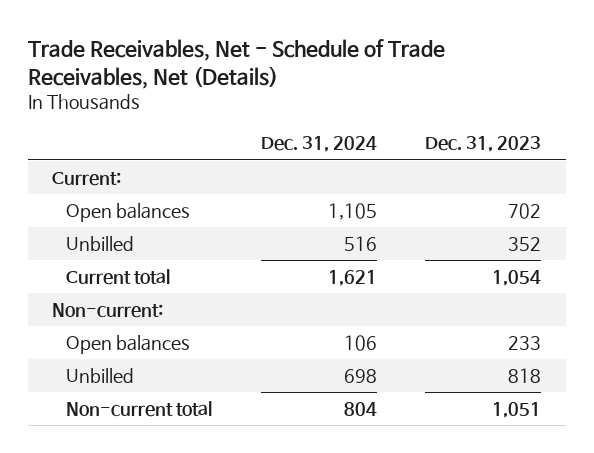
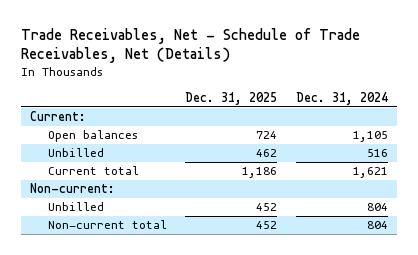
- | Dec. 31, 2024 | Dec. 31, 2023
+ | Dec. 31, 2025 | Dec. 31, 2024
- Open balances | 106 | 233
- Unbilled | 698 | 818
+ Unbilled | 452 | 804

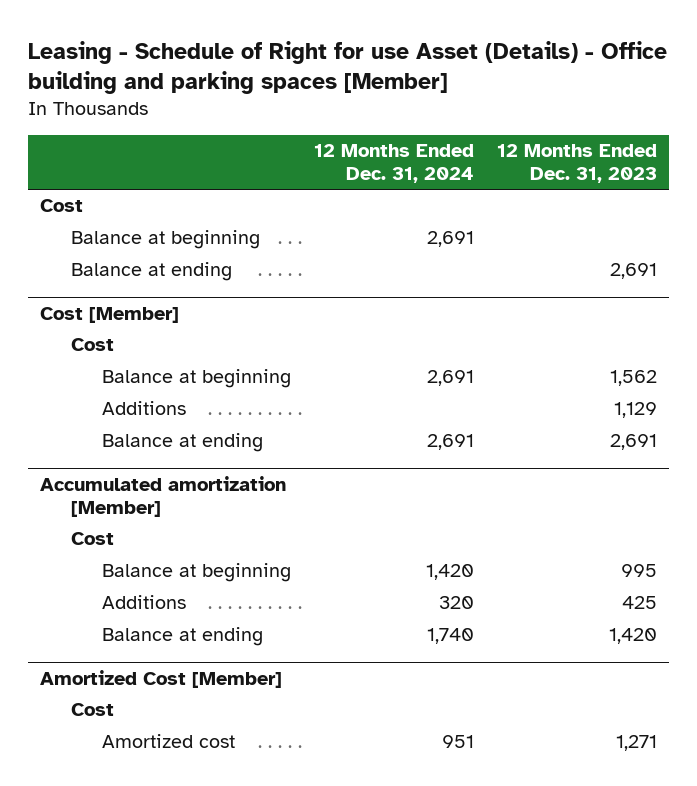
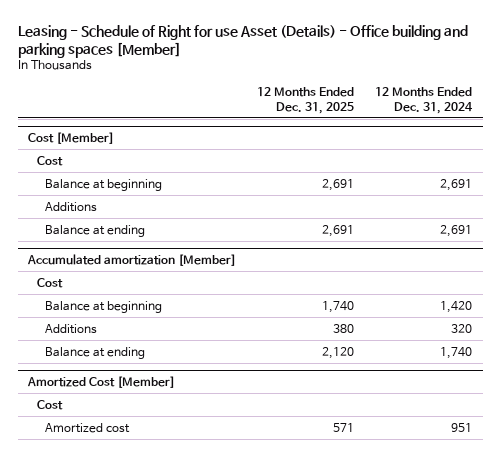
- | 12 Months Ended Dec. 31, 2024 | 12 Months Ended Dec. 31, 2023
+ | 12 Months Ended Dec. 31, 2025 | 12 Months Ended Dec. 31, 2024
- Cost
- Balance at beginning | 2,691 |
- Balance at ending | | 2,691

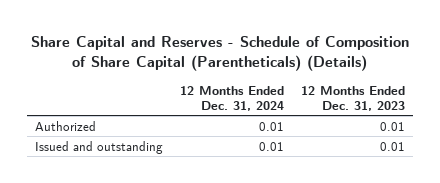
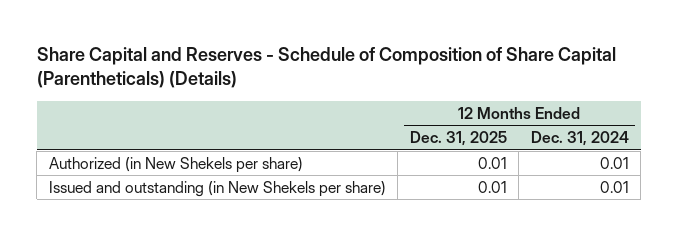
- | 12 Months Ended Dec. 31, 2024 | 12 Months Ended Dec. 31, 2023
+ | 12 Months Ended Dec. 31, 2025 | 12 Months Ended Dec. 31, 2024
- Authorized | 0.01 | 0.01
- Issued and outstanding | 0.01 | 0.01
+ Authorized (in New Shekels per share) | 0.01 | 0.01
+ Issued and outstanding (in New Shekels per share) | 0.01 | 0.01

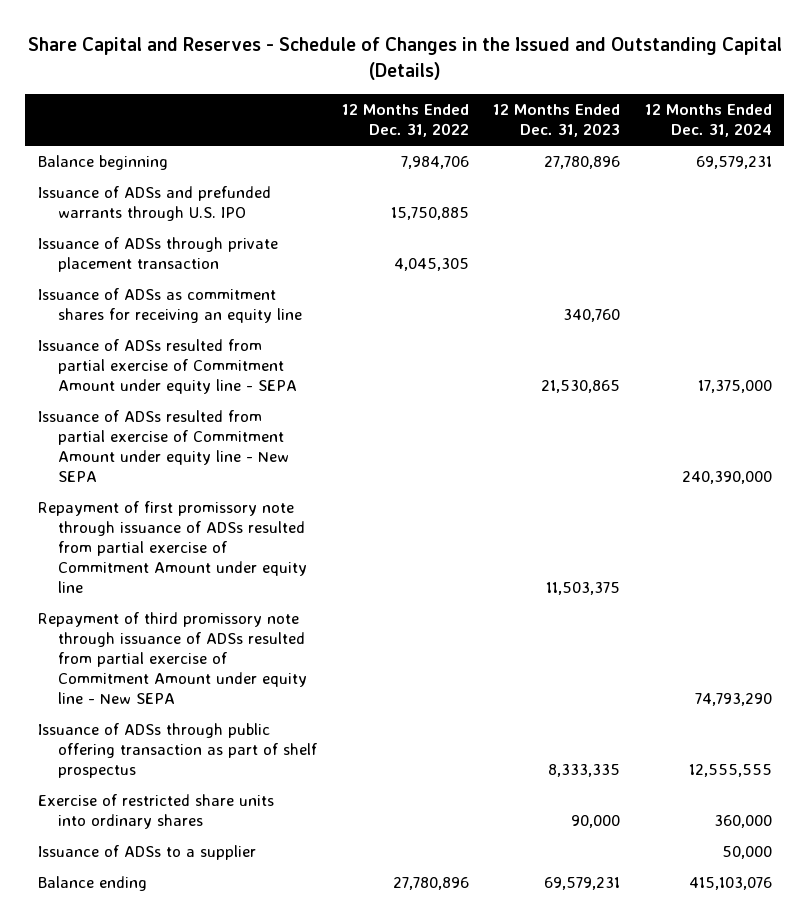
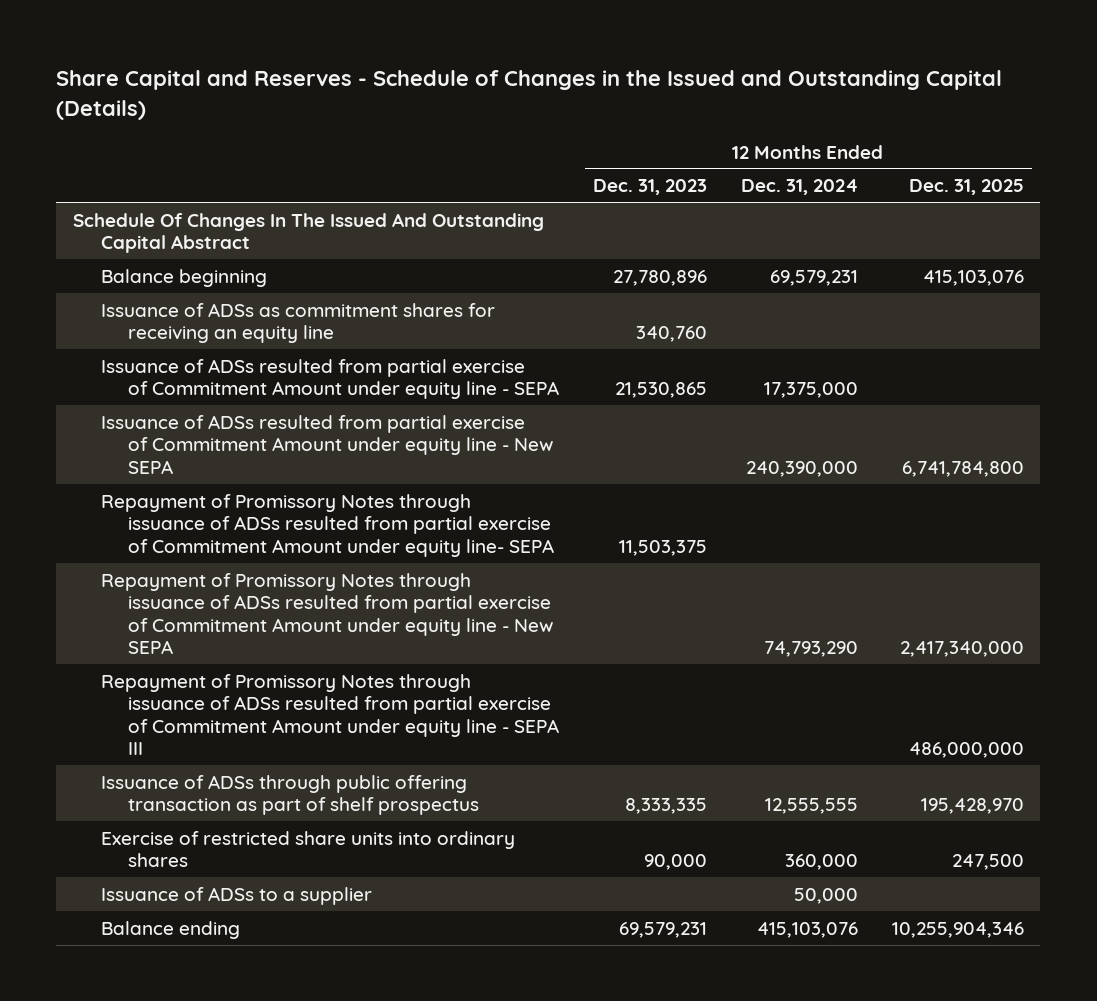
- | 12 Months Ended Dec. 31, 2022 | 12 Months Ended Dec. 31, 2023 | 12 Months Ended Dec. 31, 2024
+ | 12 Months Ended Dec. 31, 2023 | 12 Months Ended Dec. 31, 2024 | 12 Months Ended Dec. 31, 2025
+ Schedule Of Changes In The Issued And Outstanding Capital Abstract
- Issuance of ADSs and prefunded warrants through U.S. IPO | 15,750,885 | |
- Issuance of ADSs through private placement transaction | 4,045,305 | |
- Repayment of first promissory note through issuance of ADSs resulted from partial exercise of Commitment Amount under equity line | | 11,503,375 |
- Repayment of third promissory note through issuance of ADSs resulted from partial exercise of Commitment Amount under equity line - New SEPA | | | 74,793,290
+ Repayment of Promissory Notes through issuance of ADSs resulted from partial exercise of Commitment Amount under equity line- SEPA | 11,503,375 | |
+ Repayment of Promissory Notes through issuance of ADSs resulted from partial exercise of Commitment Amount under equity line - New SEPA | | 74,793,290 | 2,417,340,000
+ Repayment of Promissory Notes through issuance of ADSs resulted from partial exercise of Commitment Amount under equity line - SEPA III | | | 486,000,000

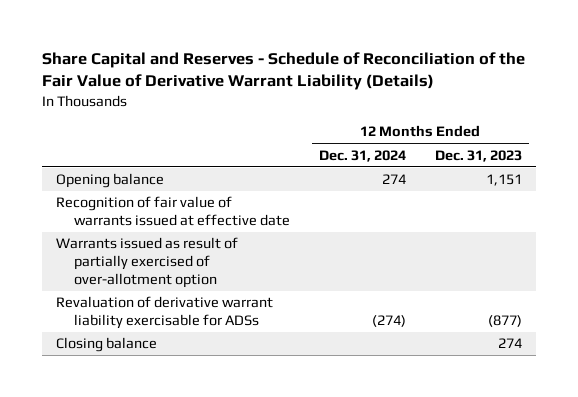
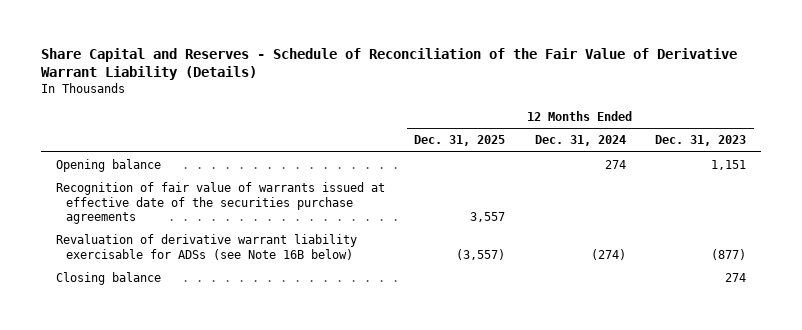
- | 12 Months Ended Dec. 31, 2024 | 12 Months Ended Dec. 31, 2023
+ | 12 Months Ended Dec. 31, 2025 | 12 Months Ended Dec. 31, 2024 | 12 Months Ended Dec. 31, 2023
- Recognition of fair value of warrants issued at effective date
- Warrants issued as result of partially exercised of over-allotment option
- Revaluation of derivative warrant liability exercisable for ADSs | (274) | (877)
+ Recognition of fair value of warrants issued at effective date of the securities purchase agreements | 3,557 | |
+ Revaluation of derivative warrant liability exercisable for ADSs (see Note 16B below) | (3,557) | (274) | (877)

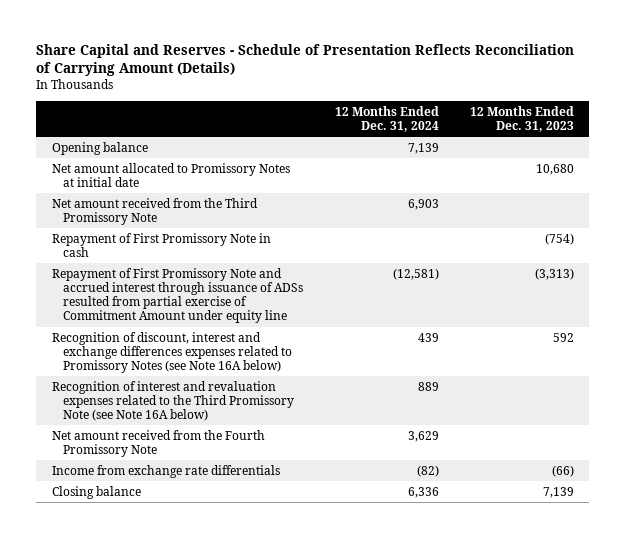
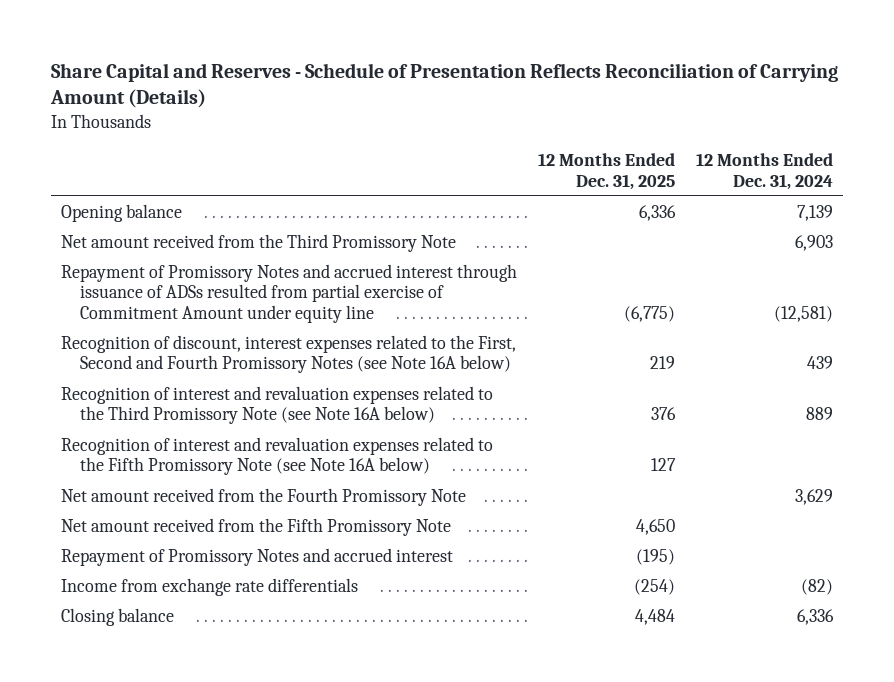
- | 12 Months Ended Dec. 31, 2024 | 12 Months Ended Dec. 31, 2023
+ | 12 Months Ended Dec. 31, 2025 | 12 Months Ended Dec. 31, 2024
- Net amount allocated to Promissory Notes at initial date | | 10,680
- Repayment of First Promissory Note in cash | | (754)
- Repayment of First Promissory Note and accrued interest through issuance of ADSs resulted from partial exercise of Commitment Amount under equity line | (12,581) | (3,313)
- Recognition of discount, interest and exchange differences expenses related to Promissory Notes (see Note 16A below) | 439 | 592
+ Repayment of Promissory Notes and accrued interest through issuance of ADSs resulted from partial exercise of Commitment Amount under equity line | (6,775) | (12,581)
+ Recognition of discount, interest expenses related to the First, Second and Fourth Promissory Notes (see Note 16A below) | 219 | 439
+ Recognition of interest and revaluation expenses related to the Fifth Promissory Note (see Note 16A below) | 127 |
+ Net amount received from the Fifth Promissory Note | 4,650 |
+ Repayment of Promissory Notes and accrued interest | (195) |

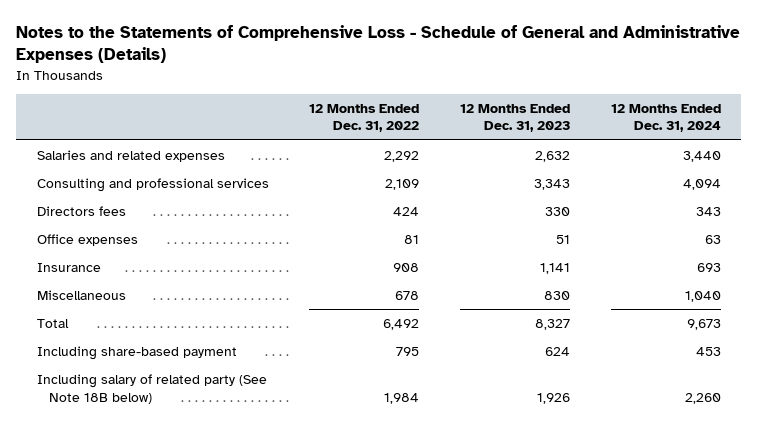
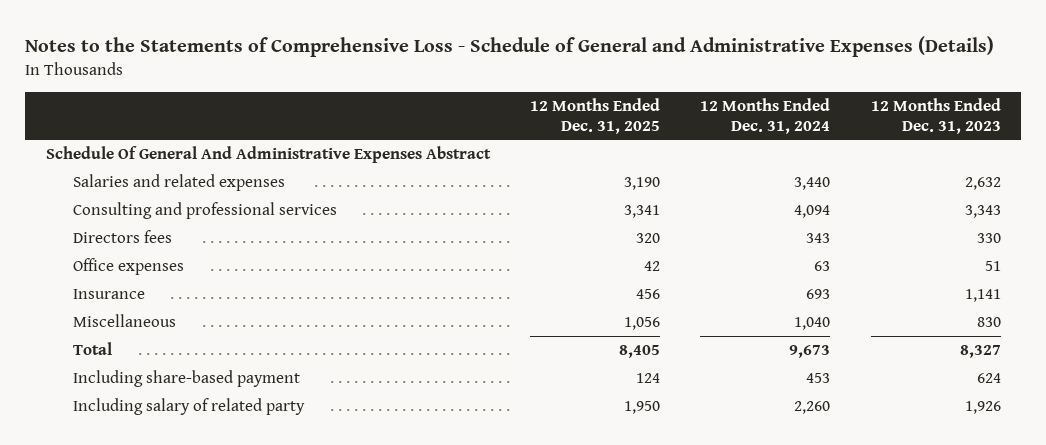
- | 12 Months Ended Dec. 31, 2022 | 12 Months Ended Dec. 31, 2023 | 12 Months Ended Dec. 31, 2024
+ | 12 Months Ended Dec. 31, 2025 | 12 Months Ended Dec. 31, 2024 | 12 Months Ended Dec. 31, 2023
+ Schedule Of General And Administrative Expenses Abstract
- Including salary of related party (See Note 18B below) | 1,984 | 1,926 | 2,260
+ Including salary of related party | 1,950 | 2,260 | 1,926

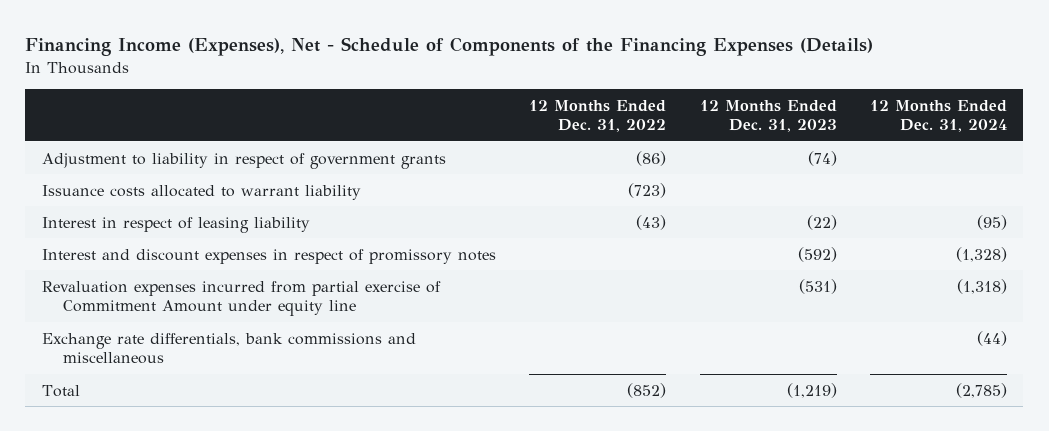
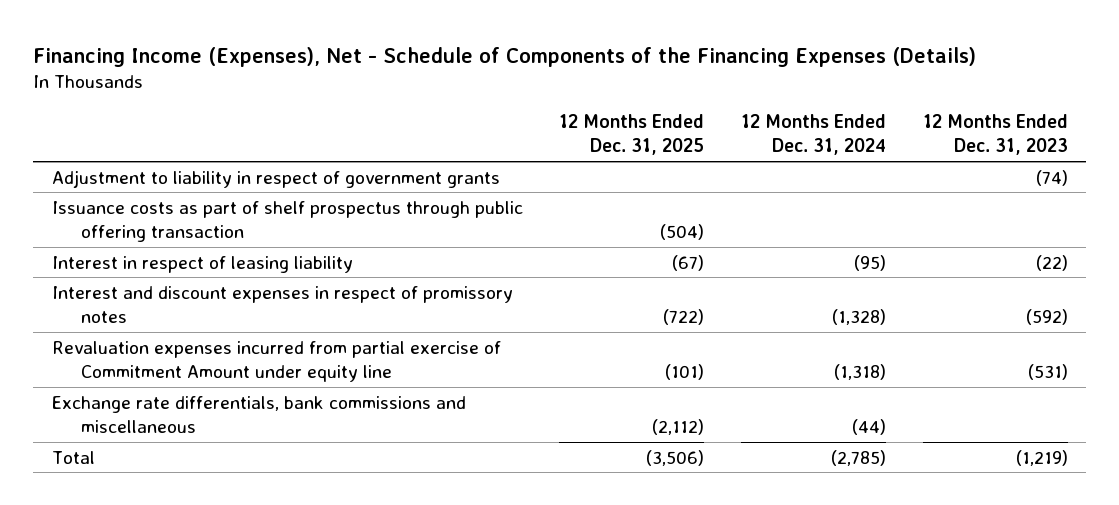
- | 12 Months Ended Dec. 31, 2022 | 12 Months Ended Dec. 31, 2023 | 12 Months Ended Dec. 31, 2024
+ | 12 Months Ended Dec. 31, 2025 | 12 Months Ended Dec. 31, 2024 | 12 Months Ended Dec. 31, 2023
- Issuance costs allocated to warrant liability | (723) | |
+ Issuance costs as part of shelf prospectus through public offering transaction | (504) | |

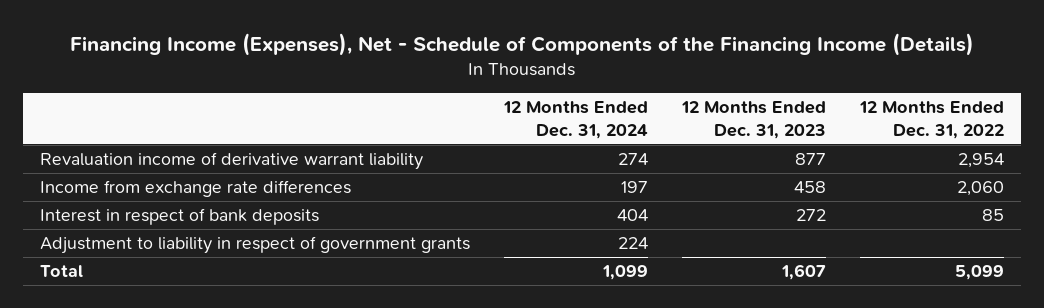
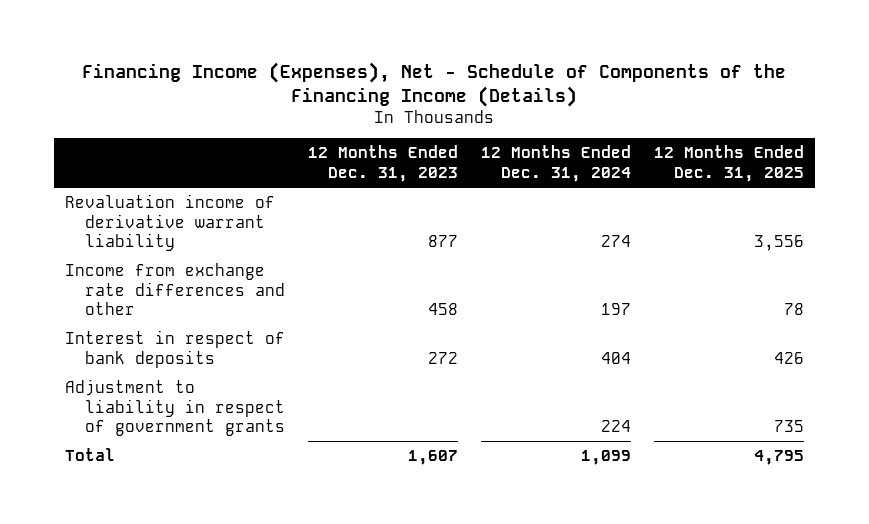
- | 12 Months Ended Dec. 31, 2024 | 12 Months Ended Dec. 31, 2023 | 12 Months Ended Dec. 31, 2022
+ | 12 Months Ended Dec. 31, 2023 | 12 Months Ended Dec. 31, 2024 | 12 Months Ended Dec. 31, 2025
- Income from exchange rate differences | 197 | 458 | 2,060
+ Income from exchange rate differences and other | 458 | 197 | 78

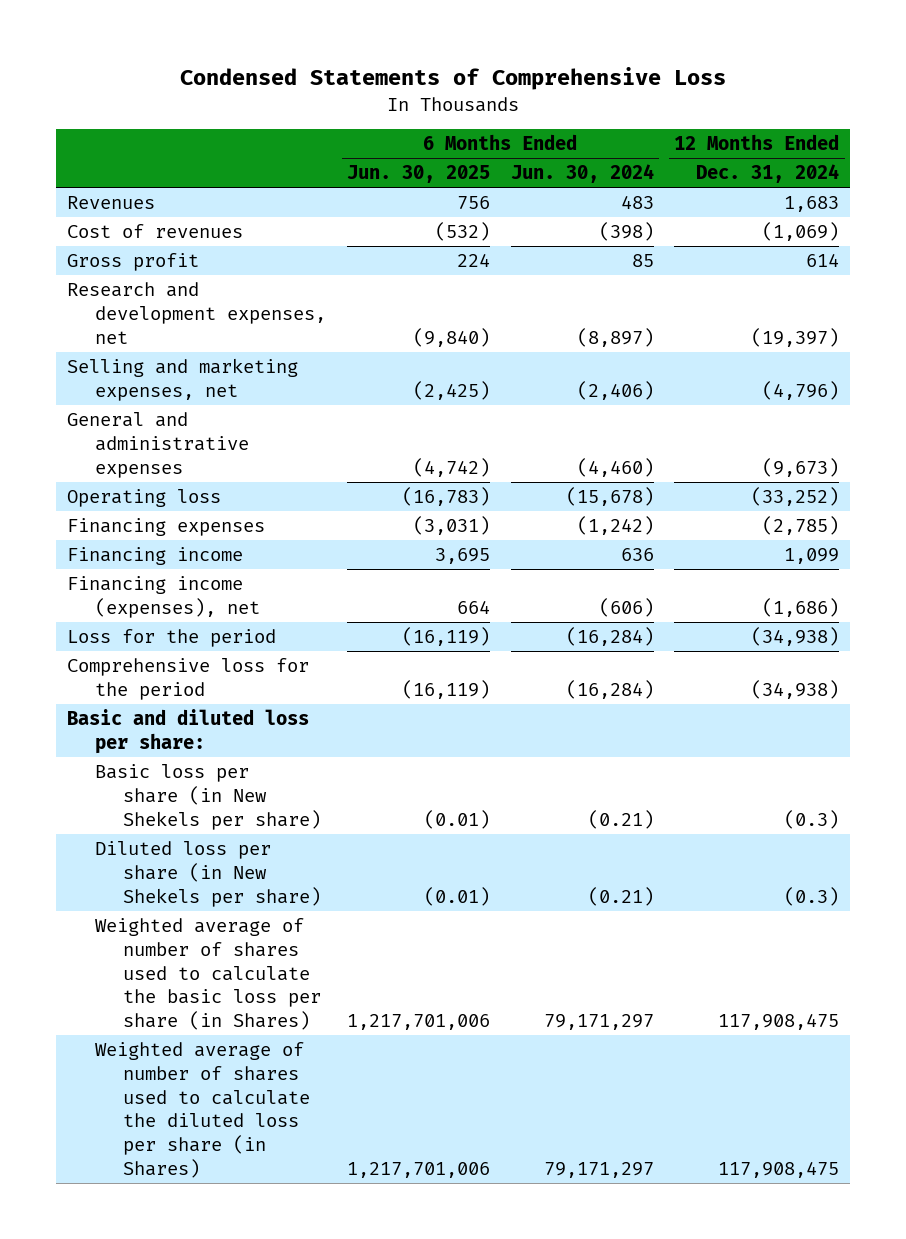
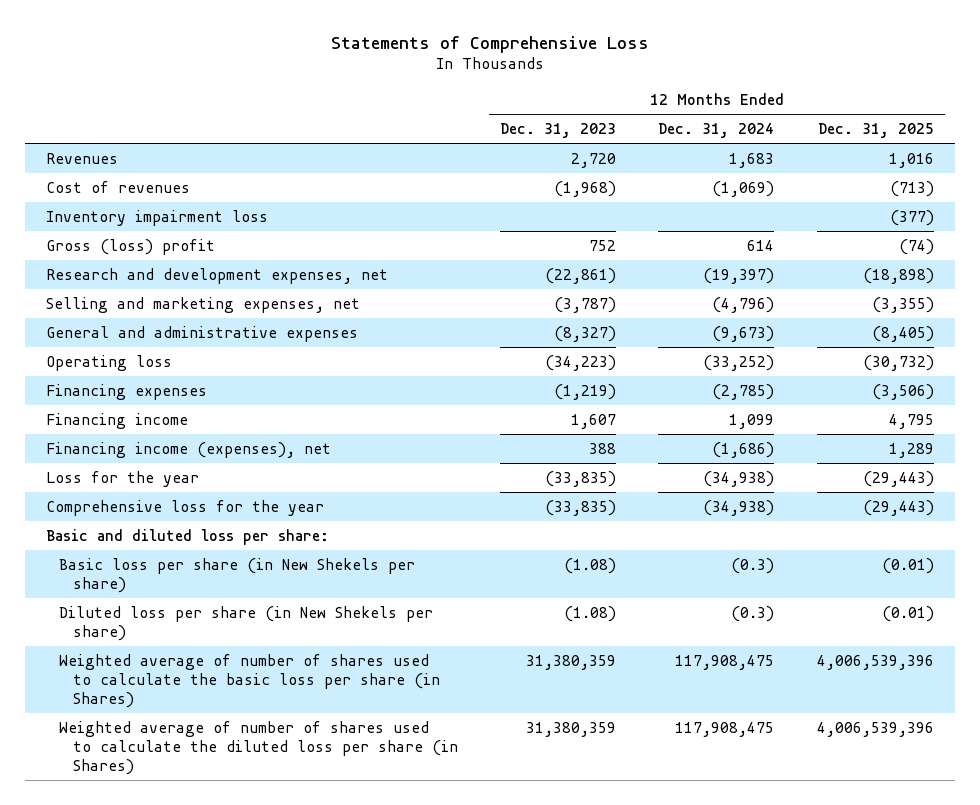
- Condensed Statements of Comprehensive Loss
+ Statements of Comprehensive Loss
- | 6 Months Ended Jun. 30, 2025 | 6 Months Ended Jun. 30, 2024 | 12 Months Ended Dec. 31, 2024
+ | 12 Months Ended Dec. 31, 2023 | 12 Months Ended Dec. 31, 2024 | 12 Months Ended Dec. 31, 2025
- Gross profit | 224 | 85 | 614
+ Inventory impairment loss | | | (377)
+ Gross (loss) profit | 752 | 614 | (74)
- Loss for the period | (16,119) | (16,284) | (34,938)
- Comprehensive loss for the period | (16,119) | (16,284) | (34,938)
+ Loss for the year | (33,835) | (34,938) | (29,443)
+ Comprehensive loss for the year | (33,835) | (34,938) | (29,443)

